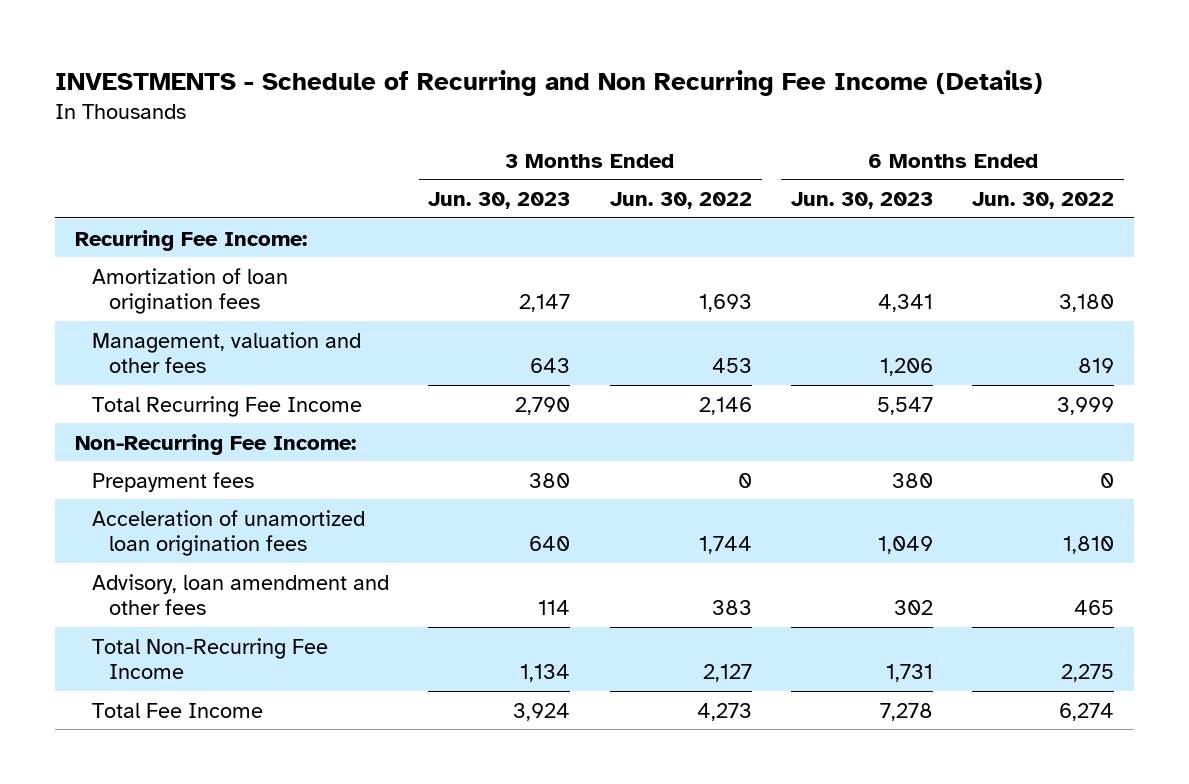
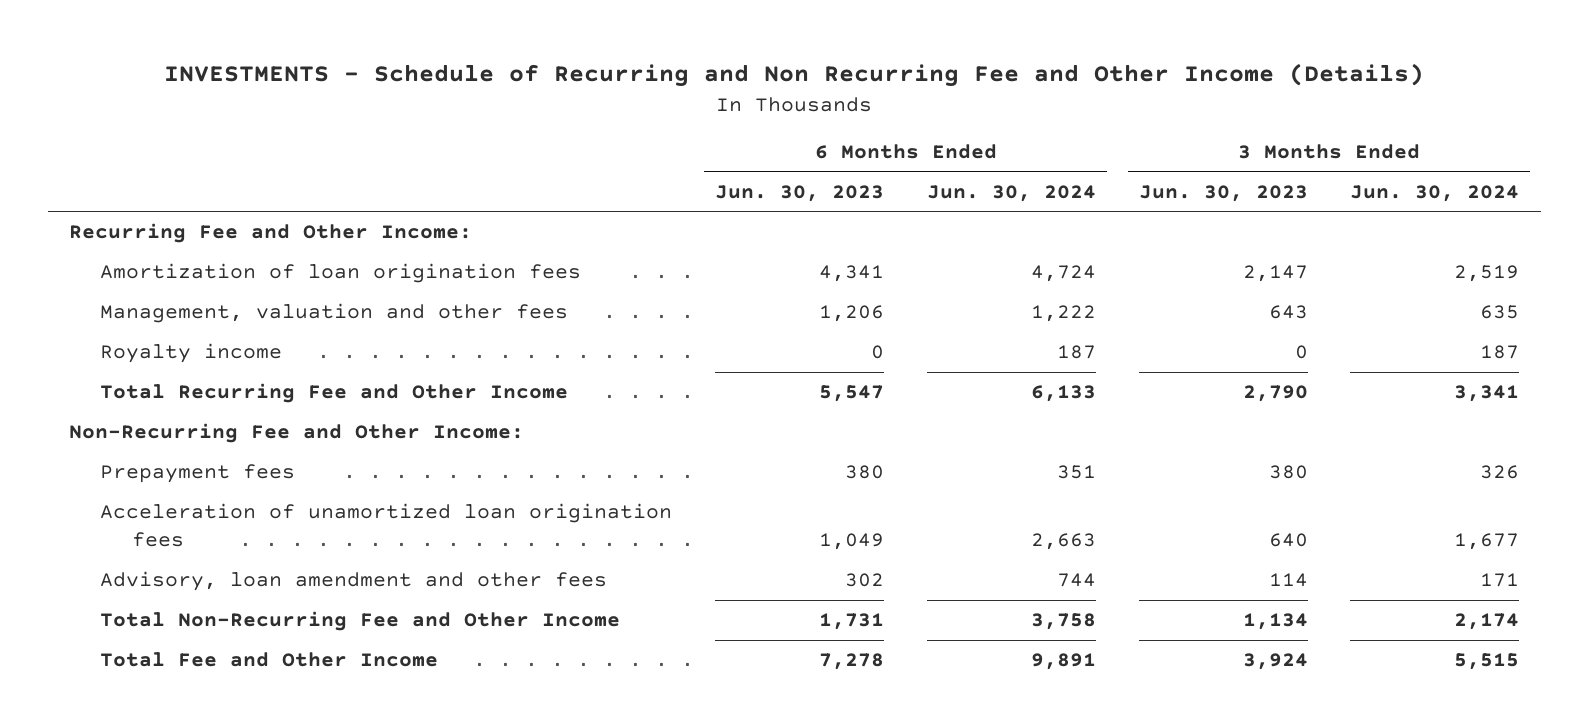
- INVESTMENTS - Schedule of Recurring and Non Recurring Fee Income (Details)
+ INVESTMENTS - Schedule of Recurring and Non Recurring Fee and Other Income (Details)
- | 3 Months Ended Jun. 30, 2023 | 3 Months Ended Jun. 30, 2022 | 6 Months Ended Jun. 30, 2023 | 6 Months Ended Jun. 30, 2022
+ | 6 Months Ended Jun. 30, 2023 | 6 Months Ended Jun. 30, 2024 | 3 Months Ended Jun. 30, 2023 | 3 Months Ended Jun. 30, 2024
- Recurring Fee Income:
+ Recurring Fee and Other Income:
- Total Recurring Fee Income | 2,790 | 2,146 | 5,547 | 3,999
- Non-Recurring Fee Income:
+ Royalty income | 0 | 187 | 0 | 187
+ Total Recurring Fee and Other Income | 5,547 | 6,133 | 2,790 | 3,341
+ Non-Recurring Fee and Other Income:
- Total Non-Recurring Fee Income | 1,134 | 2,127 | 1,731 | 2,275
- Total Fee Income | 3,924 | 4,273 | 7,278 | 6,274
+ Total Non-Recurring Fee and Other Income | 1,731 | 3,758 | 1,134 | 2,174
+ Total Fee and Other Income | 7,278 | 9,891 | 3,924 | 5,515

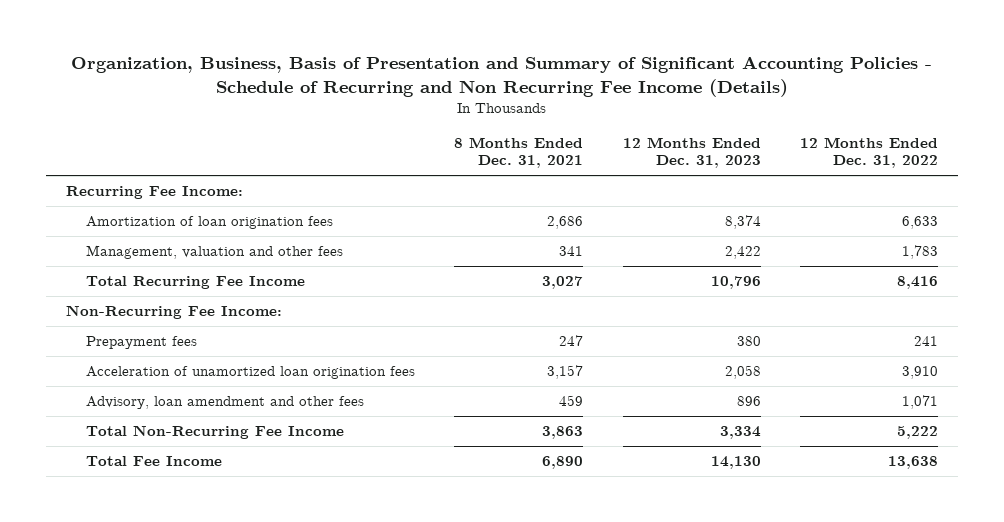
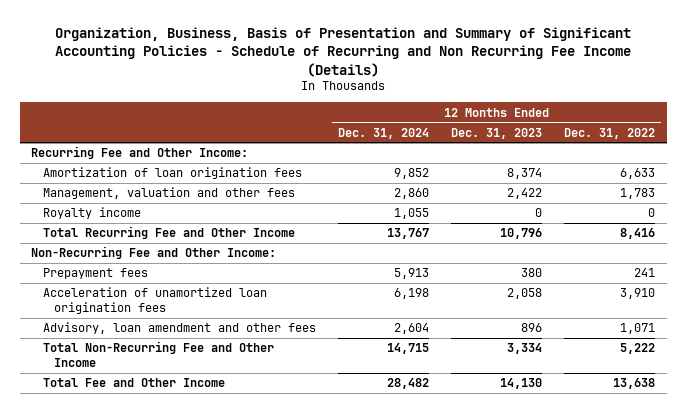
- | 8 Months Ended Dec. 31, 2021 | 12 Months Ended Dec. 31, 2023 | 12 Months Ended Dec. 31, 2022
+ | 12 Months Ended Dec. 31, 2024 | 12 Months Ended Dec. 31, 2023 | 12 Months Ended Dec. 31, 2022
- Recurring Fee Income:
+ Recurring Fee and Other Income:
- Total Recurring Fee Income | 3,027 | 10,796 | 8,416
- Non-Recurring Fee Income:
+ Royalty income | 1,055 | 0 | 0
+ Total Recurring Fee and Other Income | 13,767 | 10,796 | 8,416
+ Non-Recurring Fee and Other Income:
- Total Non-Recurring Fee Income | 3,863 | 3,334 | 5,222
- Total Fee Income | 6,890 | 14,130 | 13,638
+ Total Non-Recurring Fee and Other Income | 14,715 | 3,334 | 5,222
+ Total Fee and Other Income | 28,482 | 14,130 | 13,638

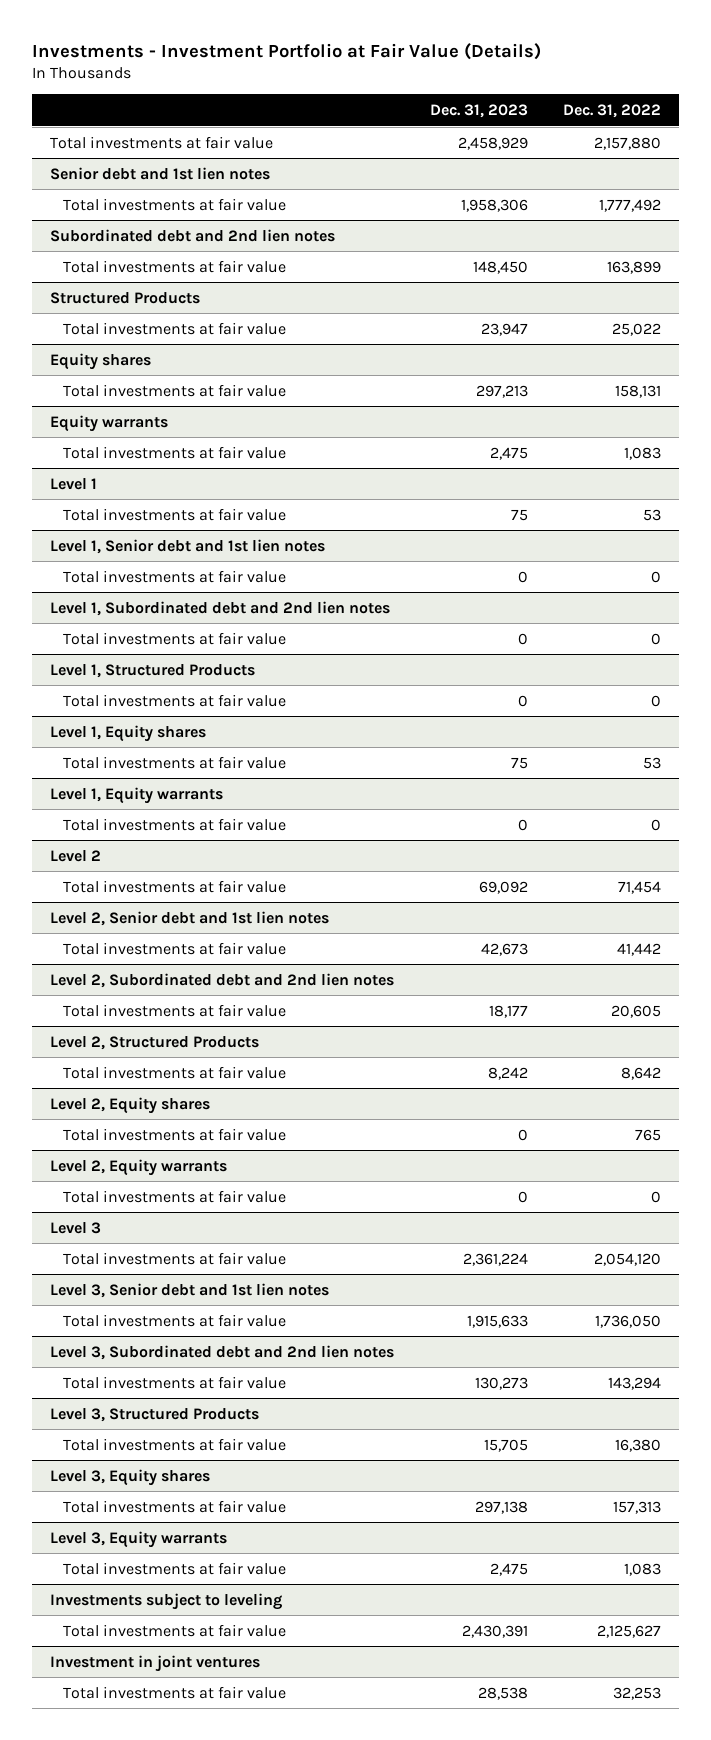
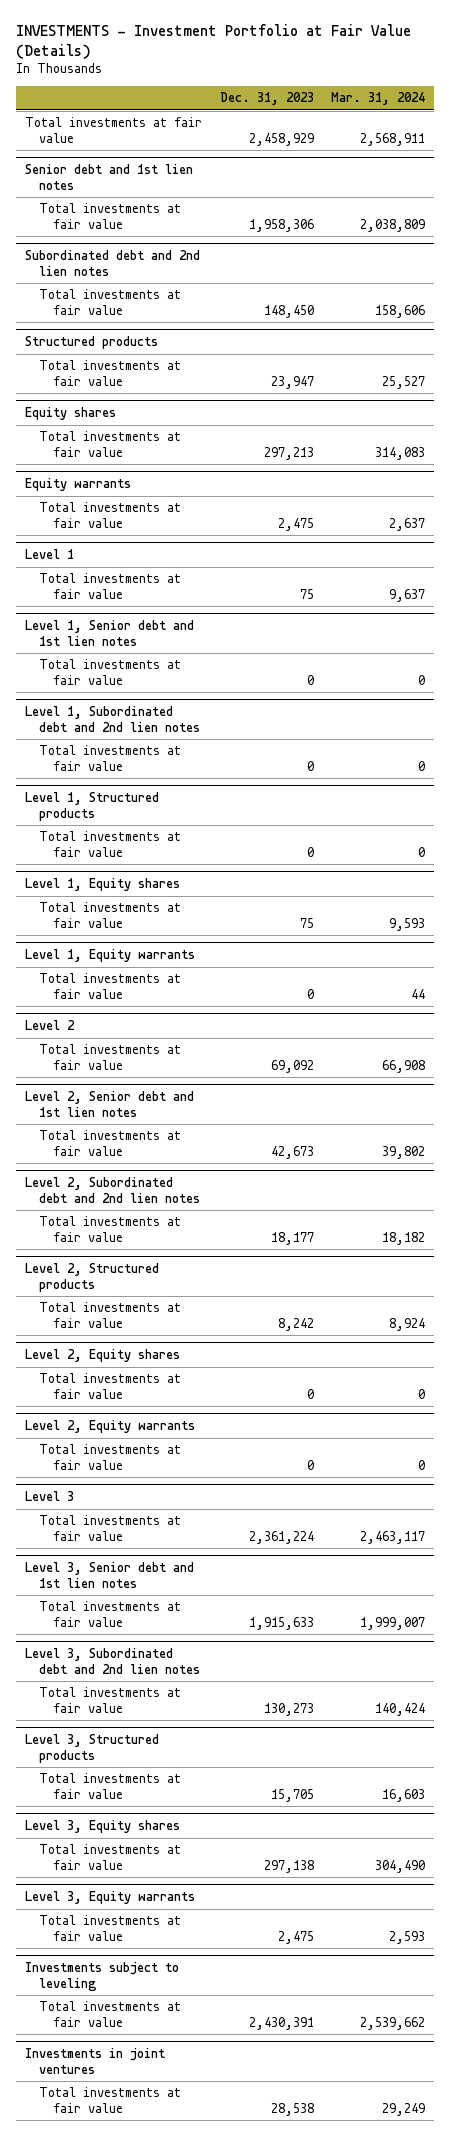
- Investments - Investment Portfolio at Fair Value (Details)
+ INVESTMENTS - Investment Portfolio at Fair Value (Details)
- | Dec. 31, 2023 | Dec. 31, 2022
+ | Dec. 31, 2023 | Mar. 31, 2024
- Structured Products
+ Structured products
- Level 1, Structured Products
+ Level 1, Structured products
- Level 2, Structured Products
+ Level 2, Structured products
- Level 3, Structured Products
+ Level 3, Structured products
- Investment in joint ventures
+ Investments in joint ventures

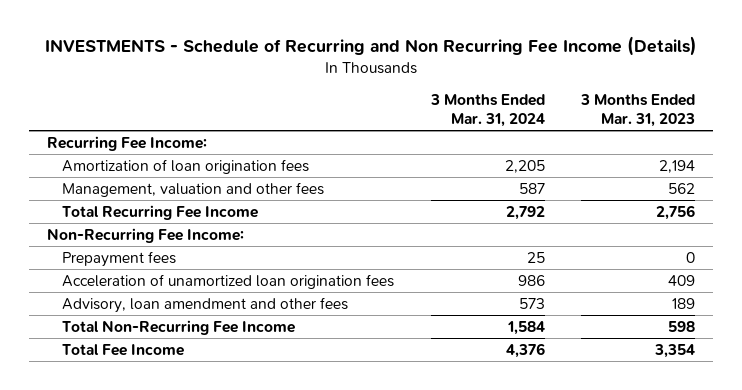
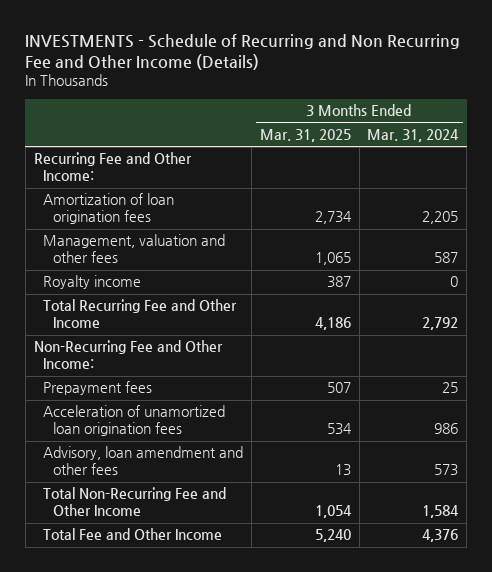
- INVESTMENTS - Schedule of Recurring and Non Recurring Fee Income (Details)
+ INVESTMENTS - Schedule of Recurring and Non Recurring Fee and Other Income (Details)
- | 3 Months Ended Mar. 31, 2024 | 3 Months Ended Mar. 31, 2023
+ | 3 Months Ended Mar. 31, 2025 | 3 Months Ended Mar. 31, 2024
- Recurring Fee Income:
+ Recurring Fee and Other Income:
- Total Recurring Fee Income | 2,792 | 2,756
- Non-Recurring Fee Income:
+ Royalty income | 387 | 0
+ Total Recurring Fee and Other Income | 4,186 | 2,792
+ Non-Recurring Fee and Other Income:
- Total Non-Recurring Fee Income | 1,584 | 598
- Total Fee Income | 4,376 | 3,354
+ Total Non-Recurring Fee and Other Income | 1,054 | 1,584
+ Total Fee and Other Income | 5,240 | 4,376

